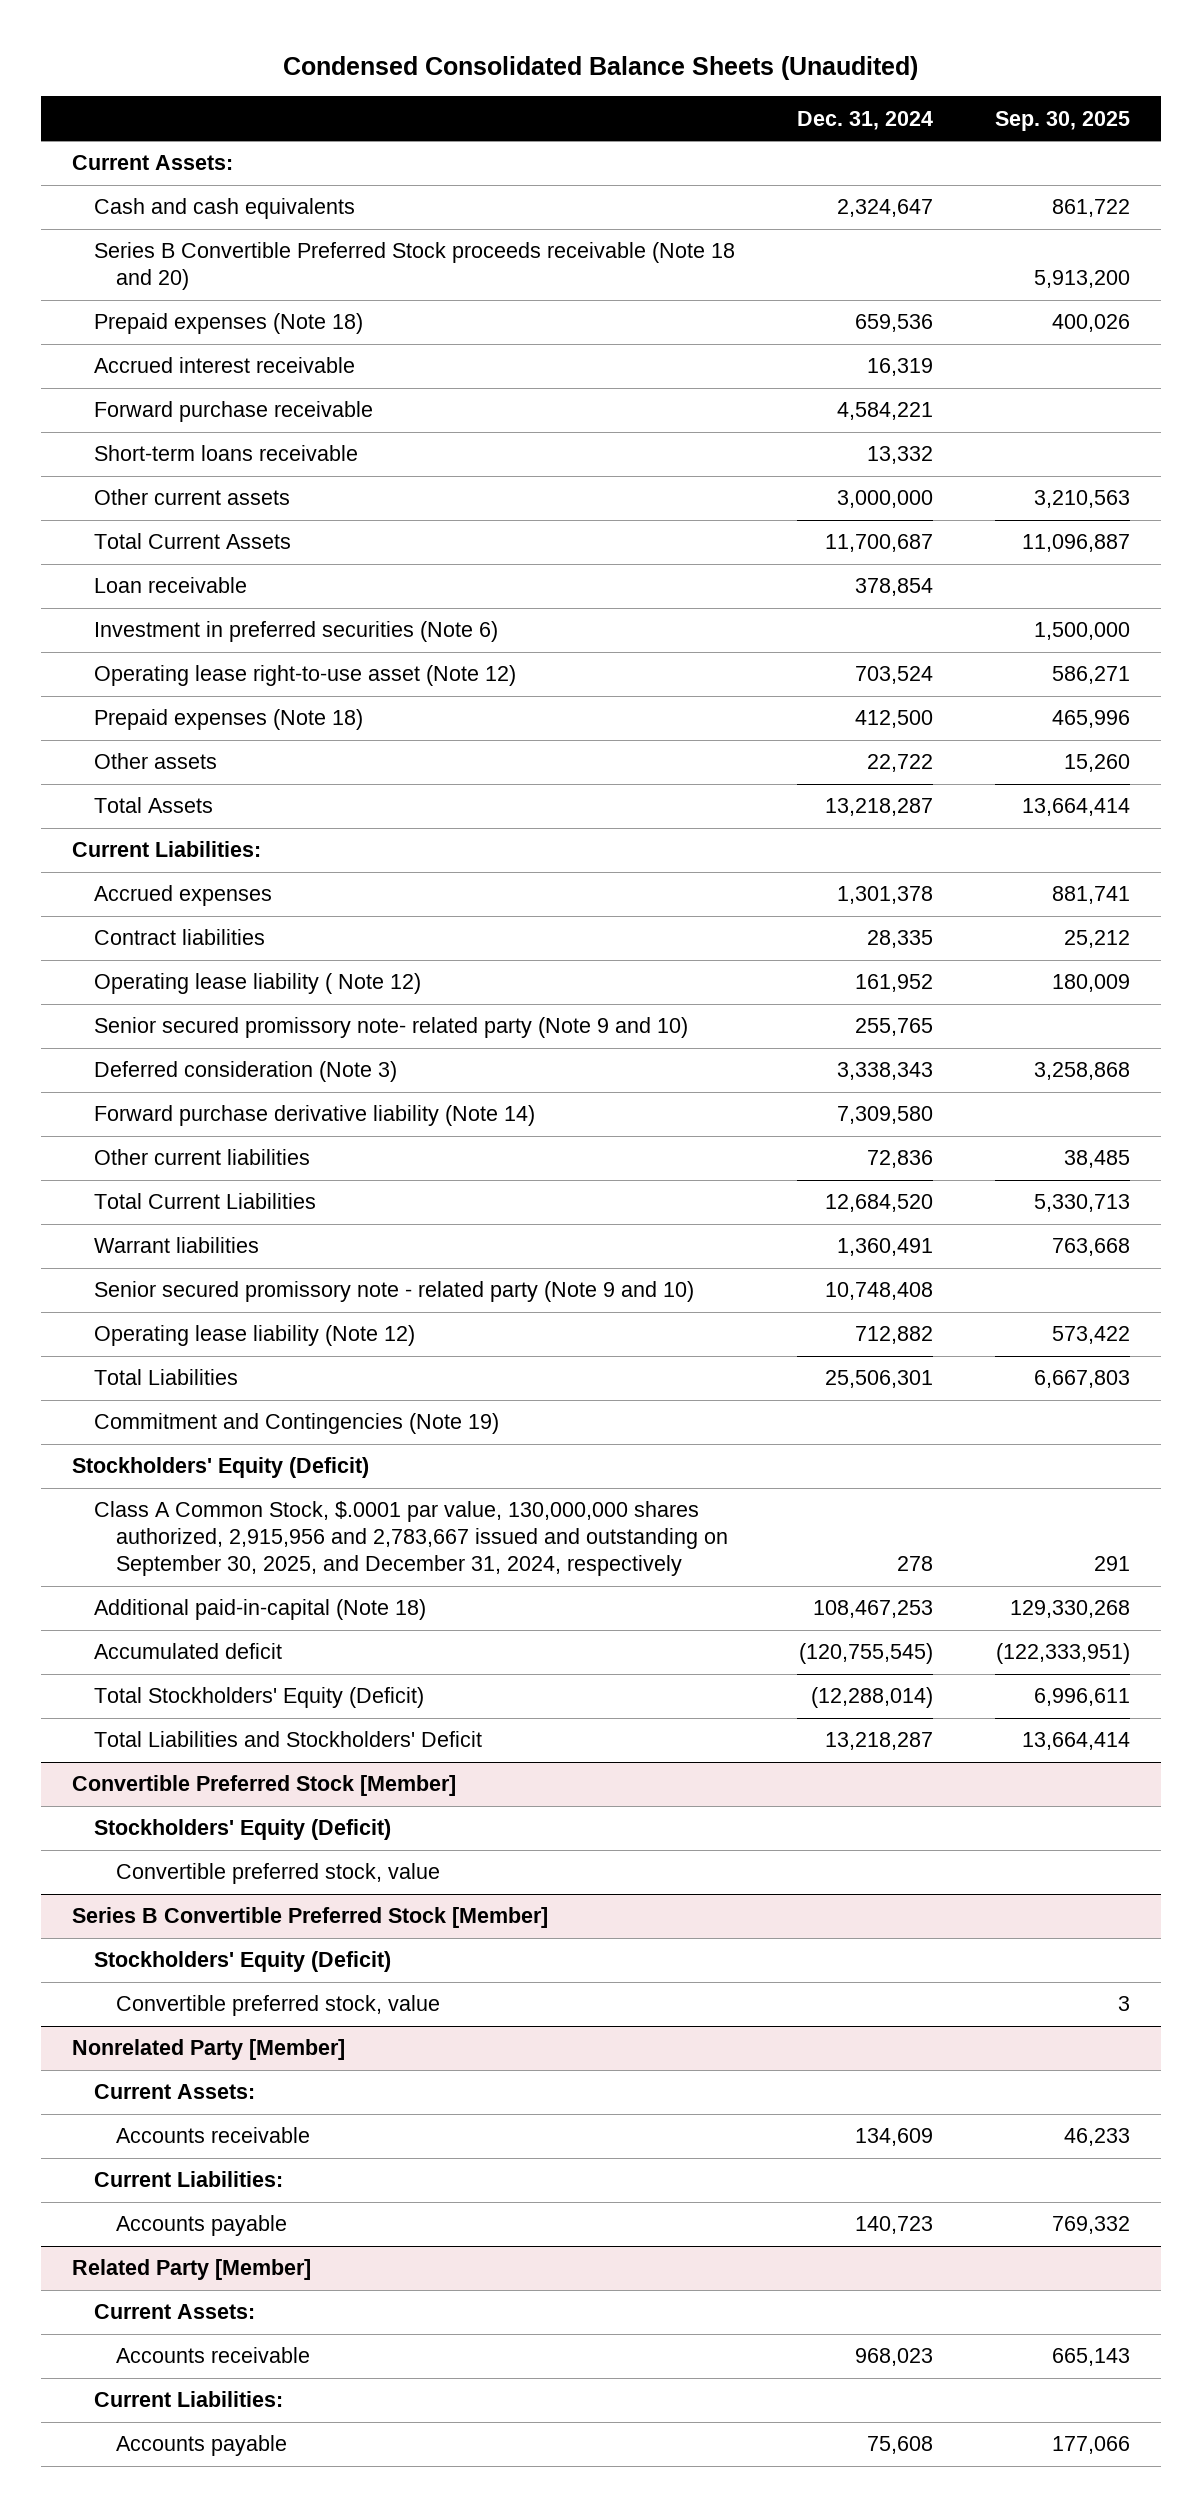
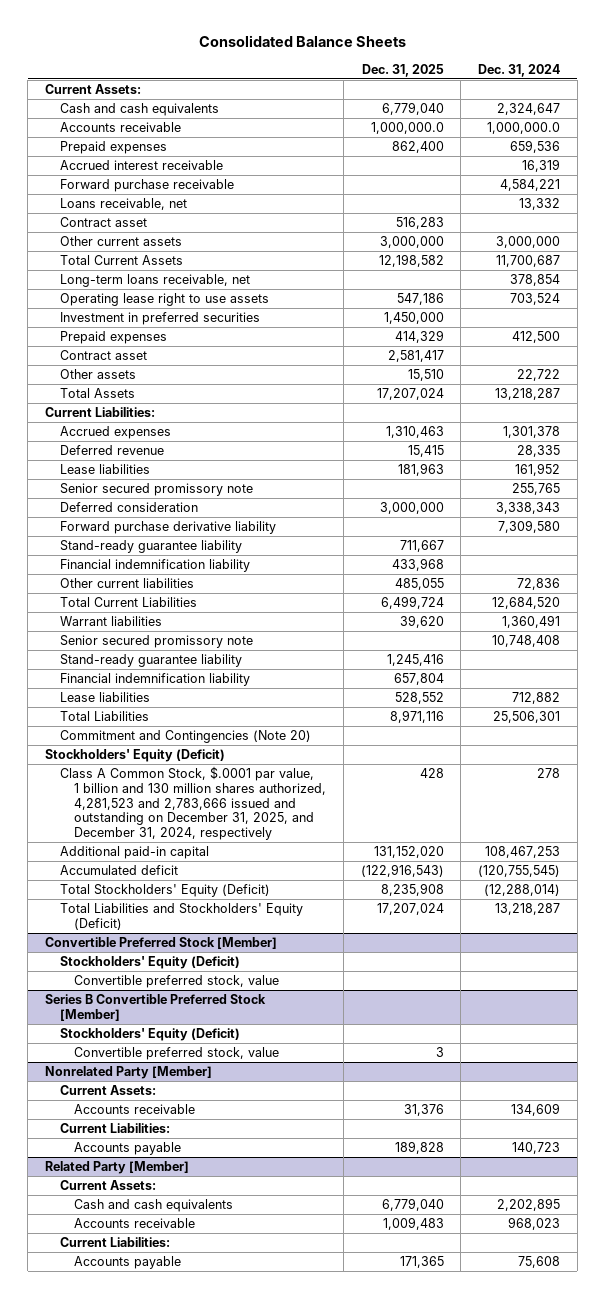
- Condensed Consolidated Balance Sheets (Unaudited)
+ Consolidated Balance Sheets
- | Dec. 31, 2024 | Sep. 30, 2025
+ | Dec. 31, 2025 | Dec. 31, 2024
- Series B Convertible Preferred Stock proceeds receivable (Note 18 and 20) | | 5,913,200
- Prepaid expenses (Note 18) | 659,536 | 400,026
+ Accounts receivable | 1,000,000.0 | 1,000,000.0
+ Prepaid expenses | 862,400 | 659,536
- Short-term loans receivable | 13,332 |
+ Loans receivable, net | | 13,332
+ Contract asset | 516,283 |
- Loan receivable | 378,854 |
- Investment in preferred securities (Note 6) | | 1,500,000
- Operating lease right-to-use asset (Note 12) | 703,524 | 586,271
- Prepaid expenses (Note 18) | 412,500 | 465,996
+ Long-term loans receivable, net | | 378,854
+ Operating lease right to use assets | 547,186 | 703,524
+ Investment in preferred securities | 1,450,000 |
+ Prepaid expenses | 414,329 | 412,500
+ Contract asset | 2,581,417 |
- Contract liabilities | 28,335 | 25,212
- Operating lease liability ( Note 12) | 161,952 | 180,009
- Senior secured promissory note- related party (Note 9 and 10) | 255,765 |
- Deferred consideration (Note 3) | 3,338,343 | 3,258,868
- Forward purchase derivative liability (Note 14) | 7,309,580 |
+ Deferred revenue | 15,415 | 28,335
+ Lease liabilities | 181,963 | 161,952
+ Senior secured promissory note | | 255,765
+ Deferred consideration | 3,000,000 | 3,338,343
+ Forward purchase derivative liability | | 7,309,580
+ Stand-ready guarantee liability | 711,667 |
+ Financial indemnification liability | 433,968 |
- Senior secured promissory note - related party (Note 9 and 10) | 10,748,408 |
- Operating lease liability (Note 12) | 712,882 | 573,422
+ Senior secured promissory note | | 10,748,408
+ Stand-ready guarantee liability | 1,245,416 |
+ Financial indemnification liability | 657,804 |
+ Lease liabilities | 528,552 | 712,882
- Commitment and Contingencies (Note 19)
+ Commitment and Contingencies (Note 20)
- Class A Common Stock, $.0001 par value, 130,000,000 shares authorized, 2,915,956 and 2,783,667 issued and outstanding on September 30, 2025, and December 31, 2024, respectively | 278 | 291
- Additional paid-in-capital (Note 18) | 108,467,253 | 129,330,268
+ Class A Common Stock, $.0001 par value, 1 billion and 130 million shares authorized, 4,281,523 and 2,783,666 issued and outstanding on December 31, 2025, and December 31, 2024, respectively | 428 | 278
+ Additional paid-in capital | 131,152,020 | 108,467,253
- Total Liabilities and Stockholders' Deficit | 13,218,287 | 13,664,414
+ Total Liabilities and Stockholders' Equity (Deficit) | 17,207,024 | 13,218,287
@ Related Party [Member]
+ Cash and cash equivalents | 6,779,040 | 2,202,895

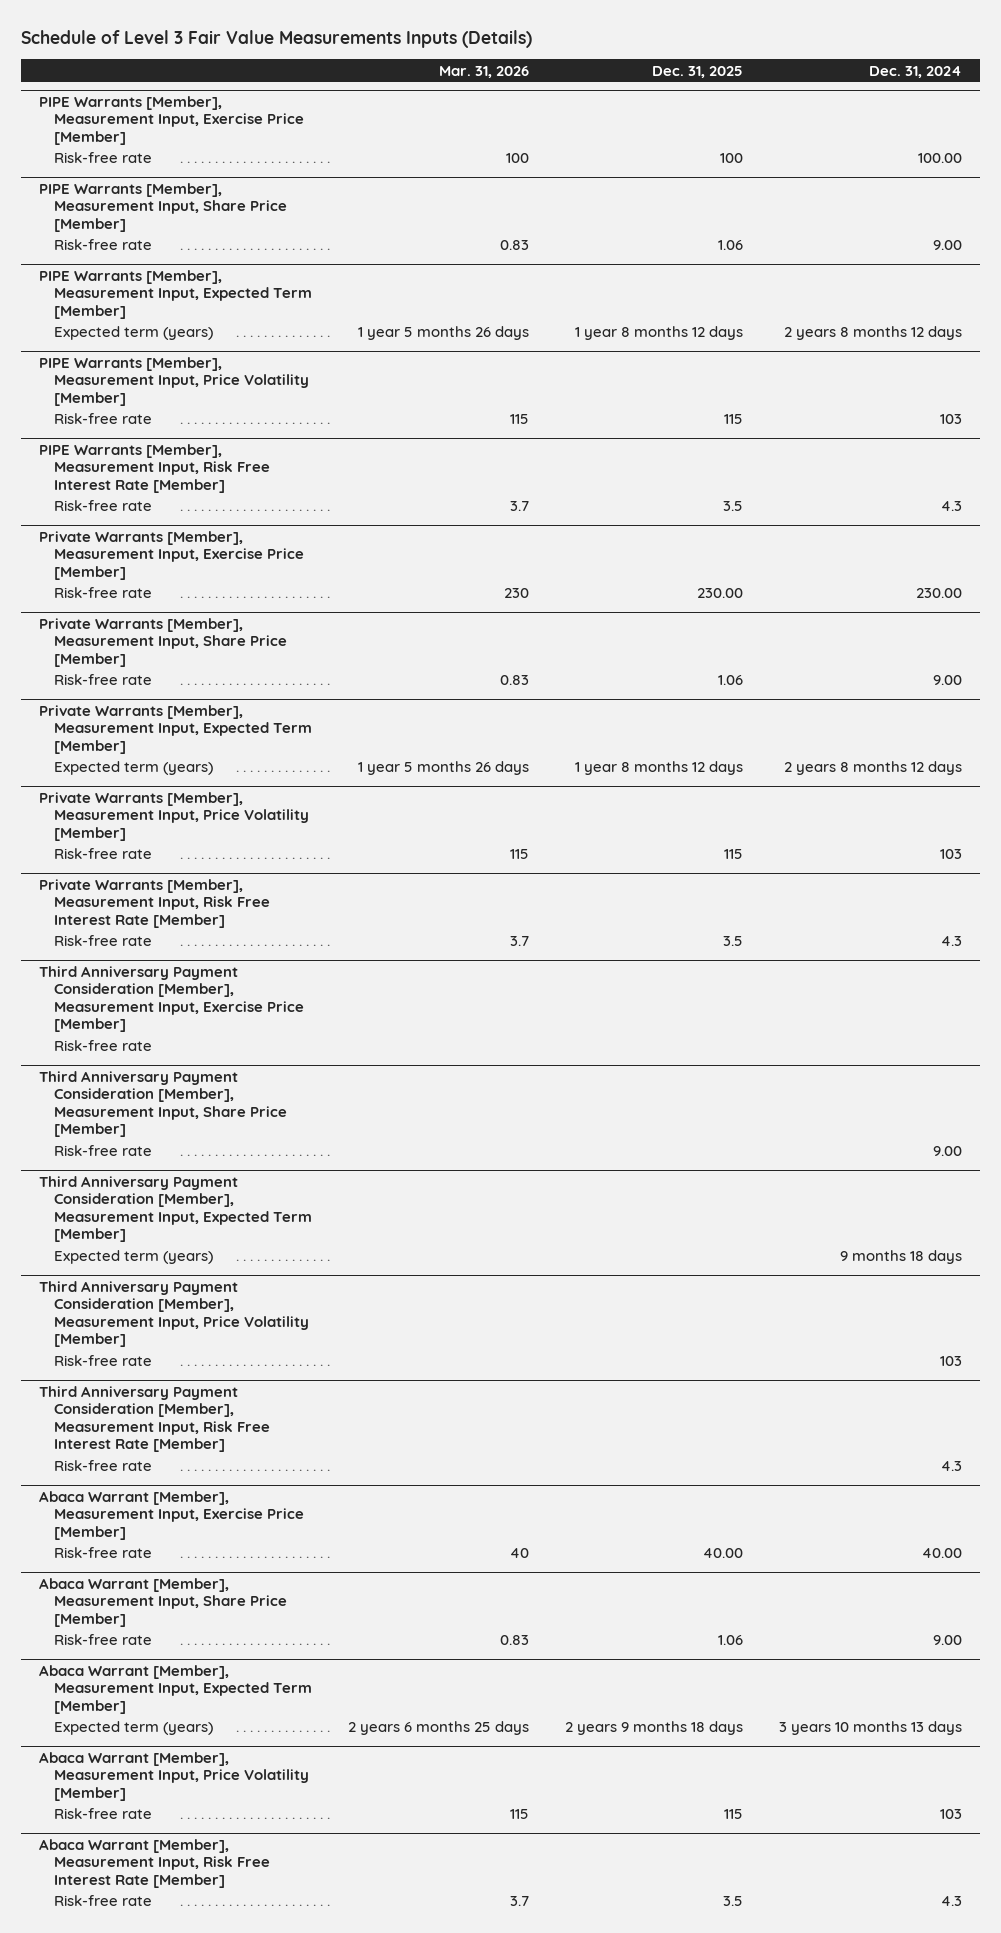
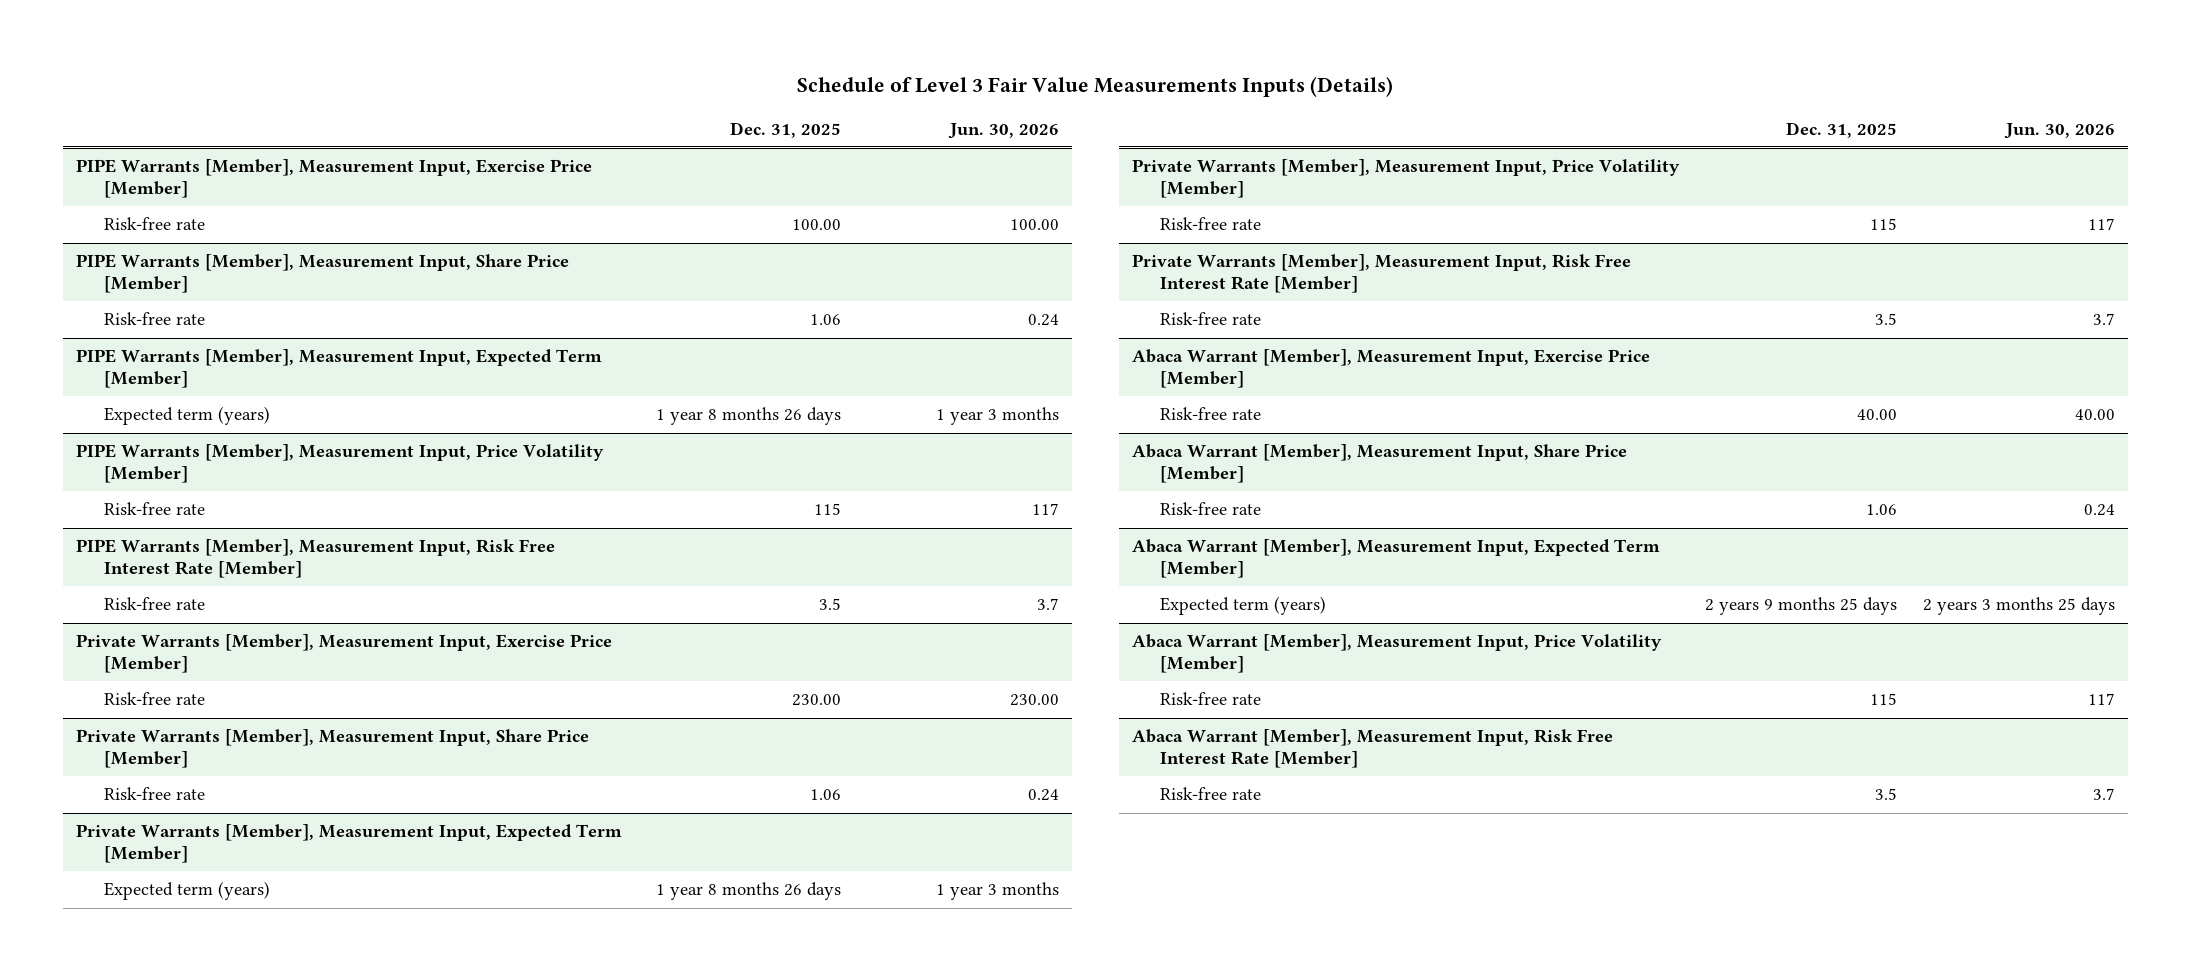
- | Mar. 31, 2026 | Dec. 31, 2025 | Dec. 31, 2024
+ | Dec. 31, 2025 | Jun. 30, 2026
@ PIPE Warrants [Member], Measurement Input, Exercise Price [Member]
- Risk-free rate | 100 | 100 | 100.00
+ Risk-free rate | 100.00 | 100.00
@ PIPE Warrants [Member], Measurement Input, Expected Term [Member]
- Expected term (years) | 1 year 5 months 26 days | 1 year 8 months 12 days | 2 years 8 months 12 days
+ Expected term (years) | 1 year 8 months 26 days | 1 year 3 months
@ Private Warrants [Member], Measurement Input, Expected Term [Member]
- Expected term (years) | 1 year 5 months 26 days | 1 year 8 months 12 days | 2 years 8 months 12 days
+ Expected term (years) | 1 year 8 months 26 days | 1 year 3 months
- Third Anniversary Payment Consideration [Member], Measurement Input, Exercise Price [Member]
- Risk-free rate
- Third Anniversary Payment Consideration [Member], Measurement Input, Share Price [Member]
- Risk-free rate | | | 9.00
- Third Anniversary Payment Consideration [Member], Measurement Input, Expected Term [Member]
- Expected term (years) | | | 9 months 18 days
- Third Anniversary Payment Consideration [Member], Measurement Input, Price Volatility [Member]
- Risk-free rate | | | 103
- Third Anniversary Payment Consideration [Member], Measurement Input, Risk Free Interest Rate [Member]
- Risk-free rate | | | 4.3
@ Abaca Warrant [Member], Measurement Input, Expected Term [Member]
- Expected term (years) | 2 years 6 months 25 days | 2 years 9 months 18 days | 3 years 10 months 13 days
+ Expected term (years) | 2 years 9 months 25 days | 2 years 3 months 25 days

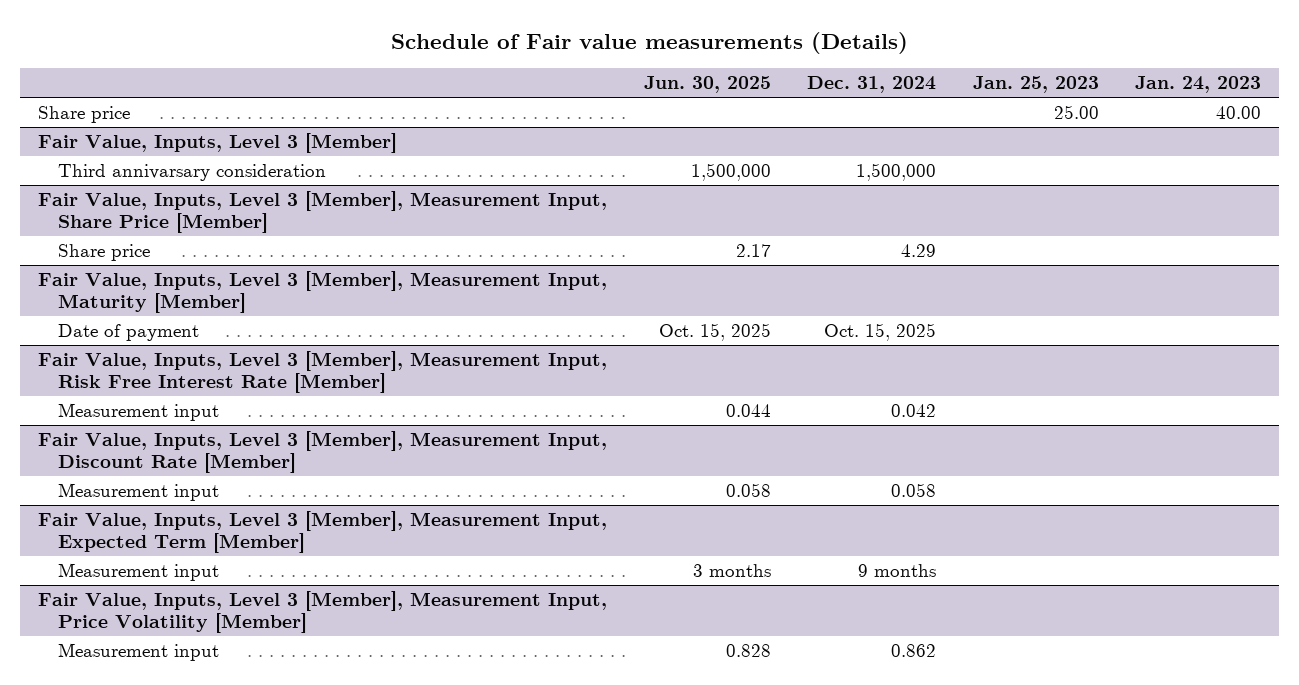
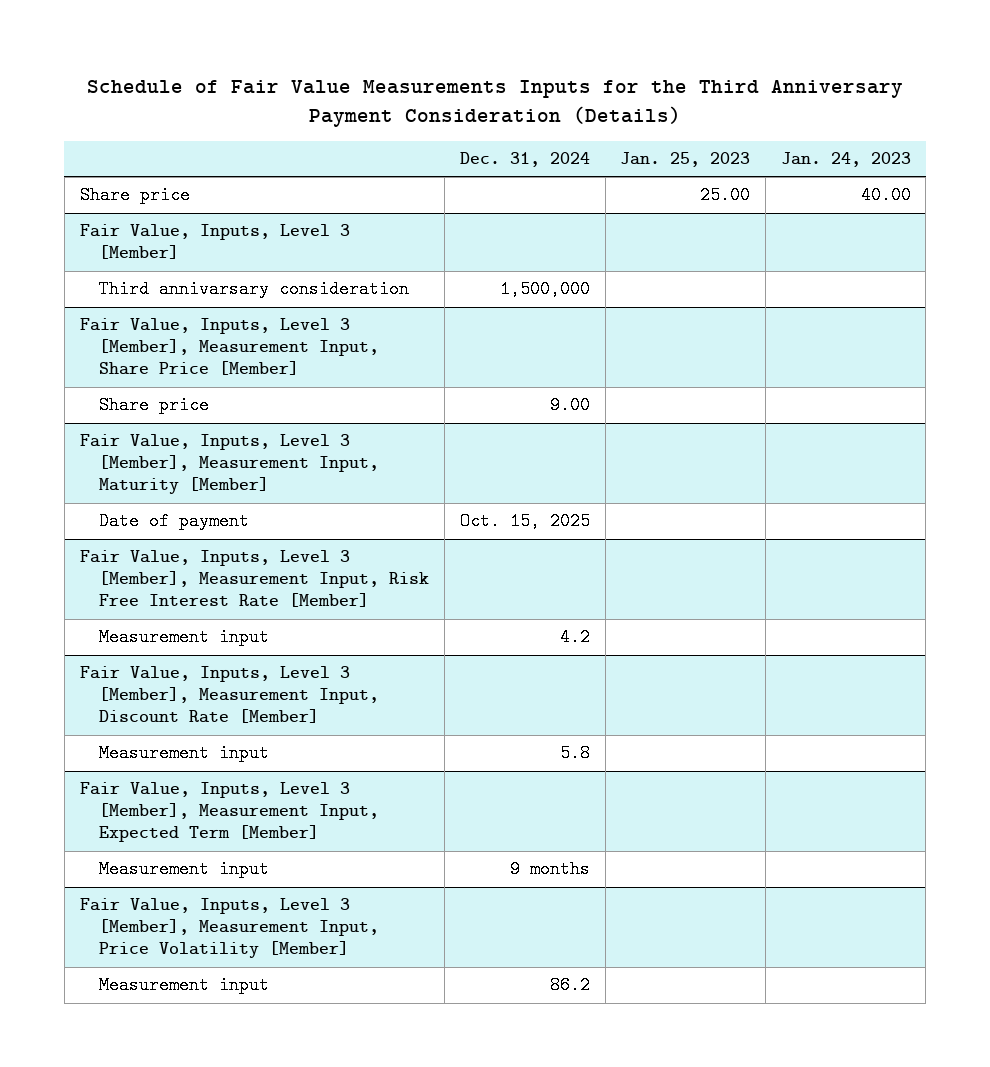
- Schedule of Fair value measurements (Details)
+ Schedule of Fair Value Measurements Inputs for the Third Anniversary Payment Consideration (Details)
- | Jun. 30, 2025 | Dec. 31, 2024 | Jan. 25, 2023 | Jan. 24, 2023
+ | Dec. 31, 2024 | Jan. 25, 2023 | Jan. 24, 2023
@ Fair Value, Inputs, Level 3 [Member], Measurement Input, Share Price [Member]
- Share price | 2.17 | 4.29 | |
+ Share price | 9.00 | |
@ Fair Value, Inputs, Level 3 [Member], Measurement Input, Risk Free Interest Rate [Member]
- Measurement input | 0.044 | 0.042 | |
+ Measurement input | 4.2 | |
@ Fair Value, Inputs, Level 3 [Member], Measurement Input, Discount Rate [Member]
- Measurement input | 0.058 | 0.058 | |
+ Measurement input | 5.8 | |
@ Fair Value, Inputs, Level 3 [Member], Measurement Input, Price Volatility [Member]
- Measurement input | 0.828 | 0.862 | |
+ Measurement input | 86.2 | |

